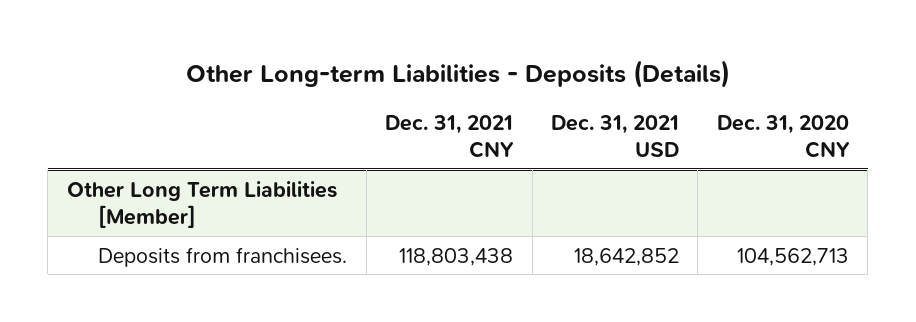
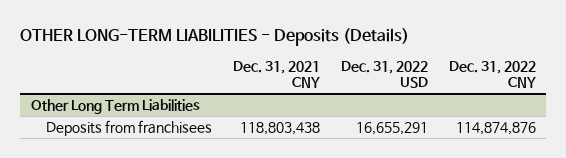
- Other Long-term Liabilities - Deposits (Details)
+ OTHER LONG-TERM LIABILITIES - Deposits (Details)
- | Dec. 31, 2021 CNY | Dec. 31, 2021 USD | Dec. 31, 2020 CNY
+ | Dec. 31, 2021 CNY | Dec. 31, 2022 USD | Dec. 31, 2022 CNY
- Other Long Term Liabilities [Member]
- Deposits from franchisees. | 118,803,438 | 18,642,852 | 104,562,713
+ Other Long Term Liabilities
+ Deposits from franchisees | 118,803,438 | 16,655,291 | 114,874,876

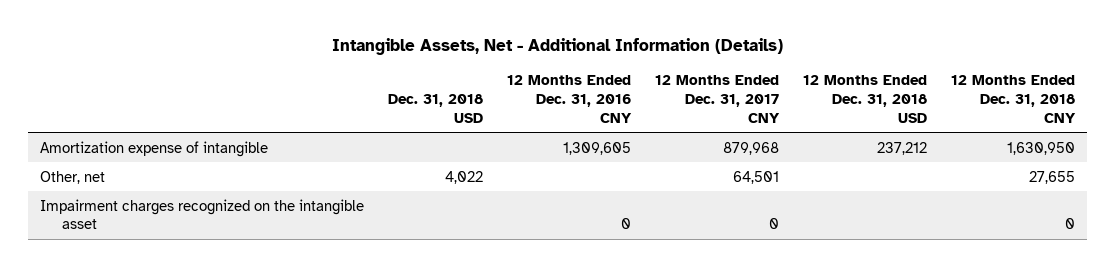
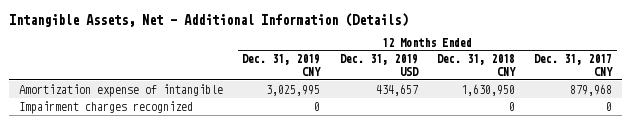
- | Dec. 31, 2018 USD | 12 Months Ended Dec. 31, 2016 CNY | 12 Months Ended Dec. 31, 2017 CNY | 12 Months Ended Dec. 31, 2018 USD | 12 Months Ended Dec. 31, 2018 CNY
+ | 12 Months Ended Dec. 31, 2019 CNY | 12 Months Ended Dec. 31, 2019 USD | 12 Months Ended Dec. 31, 2018 CNY | 12 Months Ended Dec. 31, 2017 CNY
- Other, net | 4,022 | | 64,501 | | 27,655
- Impairment charges recognized on the intangible asset | | 0 | 0 | | 0
+ Impairment charges recognized | 0 | | 0 | 0

